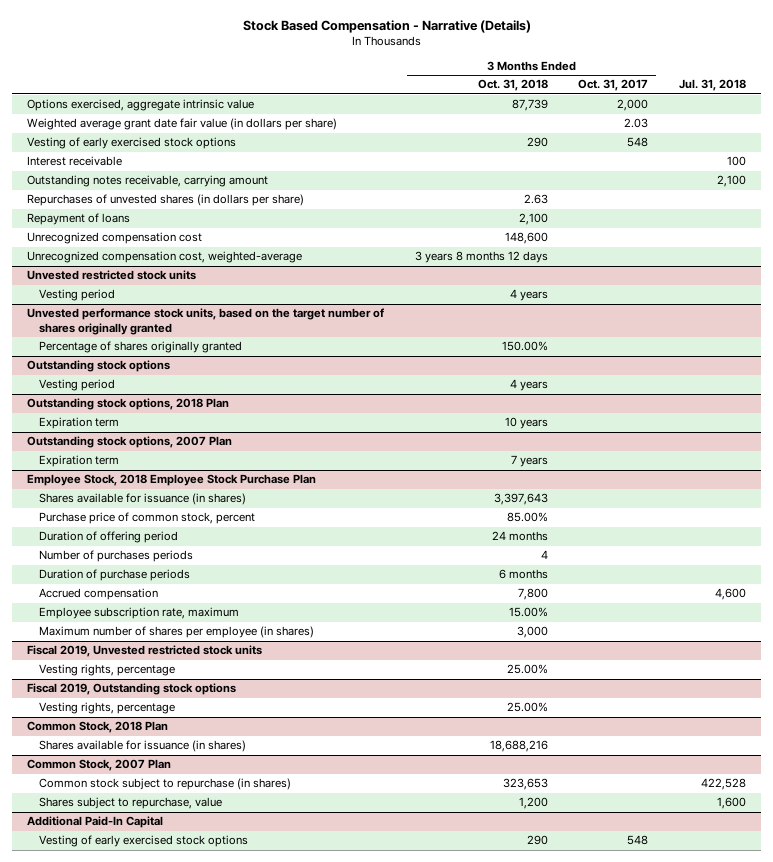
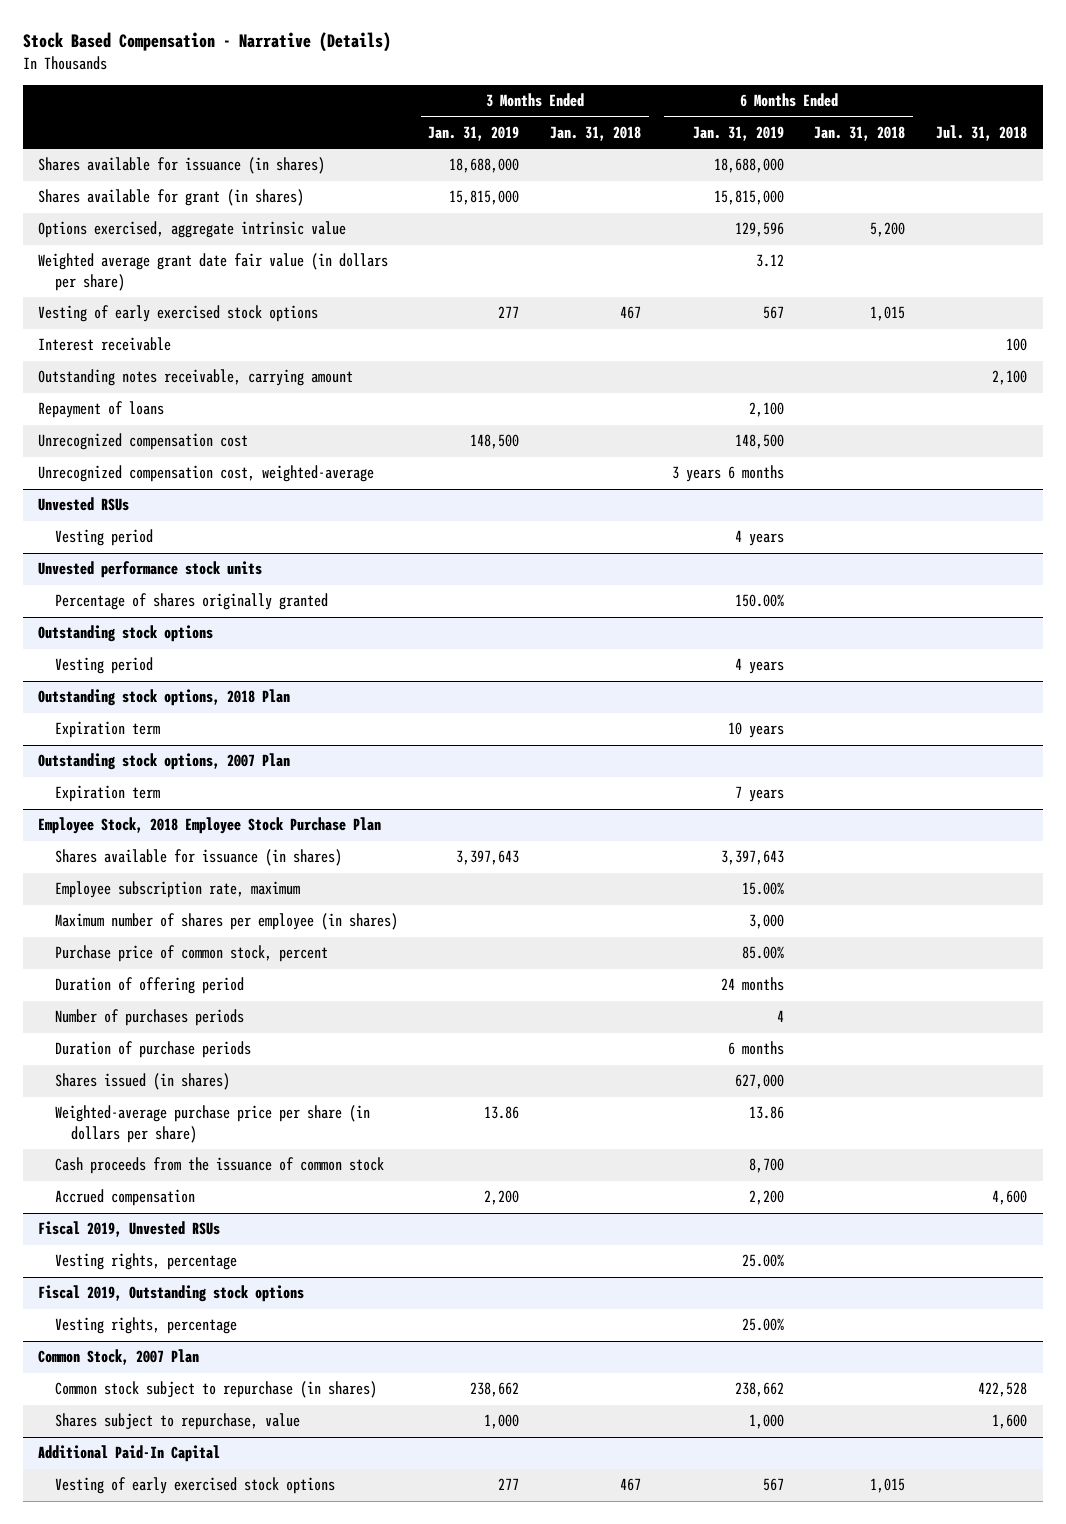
- | 3 Months Ended Oct. 31, 2018 | 3 Months Ended Oct. 31, 2017 | Jul. 31, 2018
+ | 3 Months Ended Jan. 31, 2019 | 3 Months Ended Jan. 31, 2018 | 6 Months Ended Jan. 31, 2019 | 6 Months Ended Jan. 31, 2018 | Jul. 31, 2018
+ Shares available for issuance (in shares) | 18,688,000 | | 18,688,000 | |
+ Shares available for grant (in shares) | 15,815,000 | | 15,815,000 | |
- Repurchases of unvested shares (in dollars per share) | 2.63 | |
- Unvested restricted stock units
+ Unvested RSUs
- Unvested performance stock units, based on the target number of shares originally granted
+ Unvested performance stock units
@ Employee Stock, 2018 Employee Stock Purchase Plan
moved up: Employee subscription rate, maximum | | | 15.00% | |
moved up: Maximum number of shares per employee (in shares) | | | 3,000 | |
+ Shares issued (in shares) | | | 627,000 | |
+ Weighted-average purchase price per share (in dollars per share) | 13.86 | | 13.86 | |
+ Cash proceeds from the issuance of common stock | | | 8,700 | |
- Fiscal 2019, Unvested restricted stock units
- Vesting rights, percentage | 25.00% | |
+ Fiscal 2019, Unvested RSUs
+ Vesting rights, percentage | | | 25.00% | |
- Common Stock, 2018 Plan
- Shares available for issuance (in shares) | 18,688,216 | |

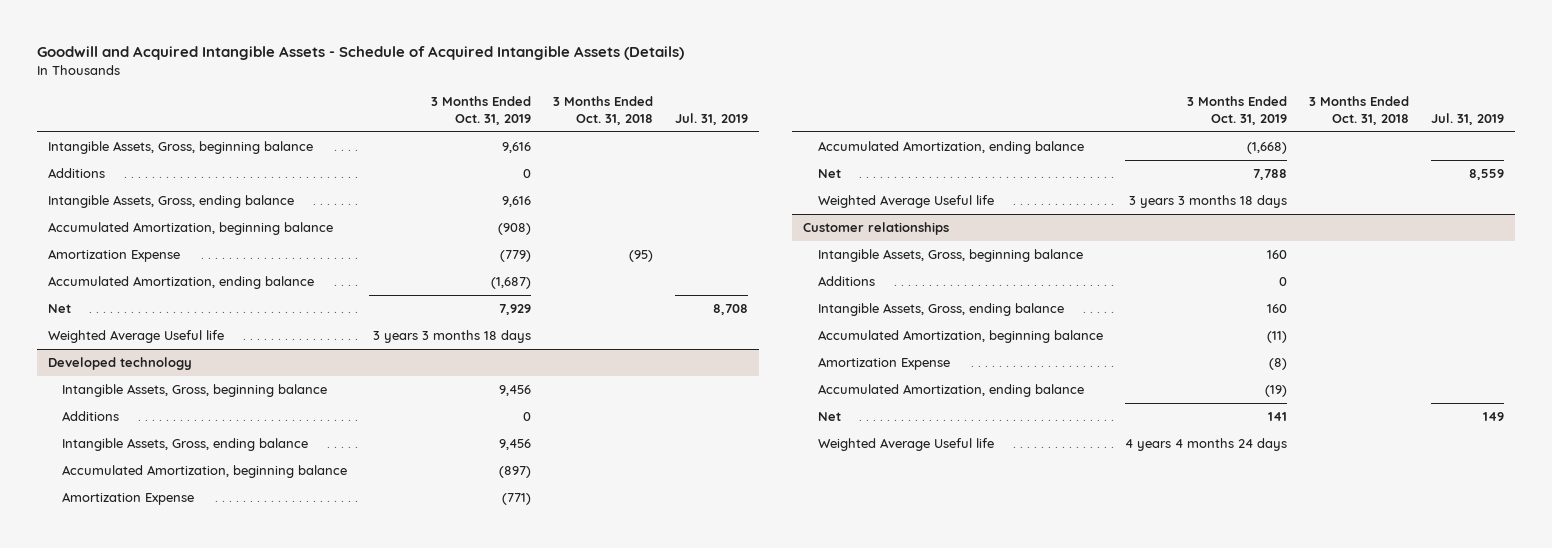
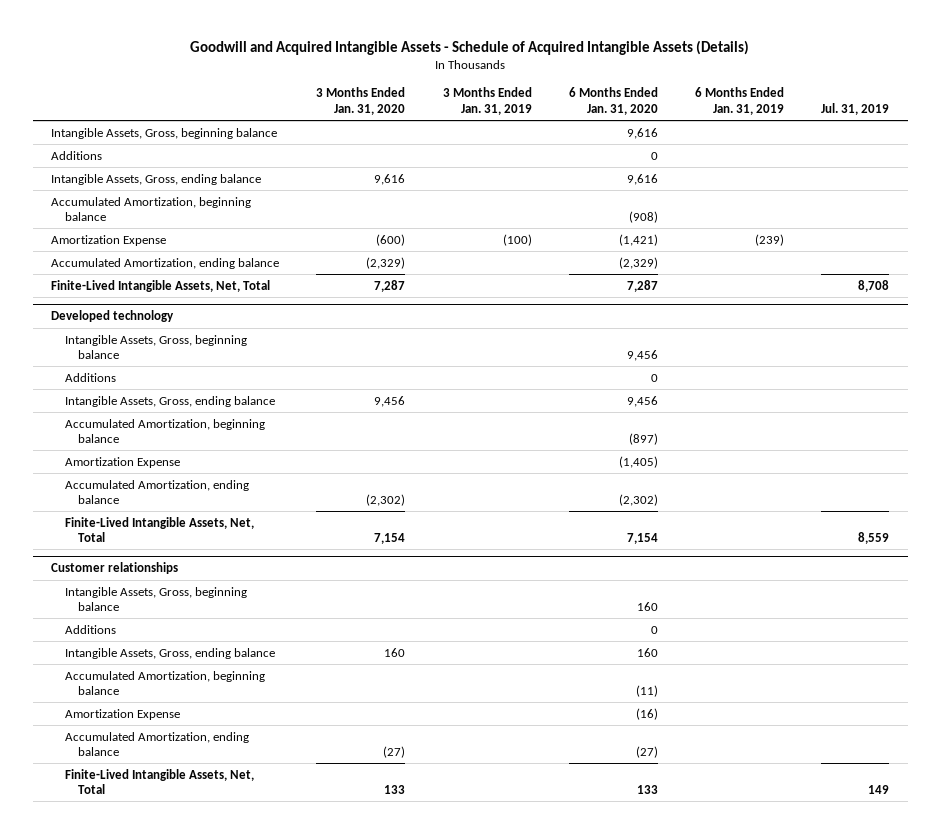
- | 3 Months Ended Oct. 31, 2019 | 3 Months Ended Oct. 31, 2018 | Jul. 31, 2019
+ | 3 Months Ended Jan. 31, 2020 | 3 Months Ended Jan. 31, 2019 | 6 Months Ended Jan. 31, 2020 | 6 Months Ended Jan. 31, 2019 | Jul. 31, 2019
- Net | 7,929 | | 8,708
- Weighted Average Useful life | 3 years 3 months 18 days | |
+ Finite-Lived Intangible Assets, Net, Total | 7,287 | | 7,287 | | 8,708
@ Developed technology
- Net | 7,788 | | 8,559
- Weighted Average Useful life | 3 years 3 months 18 days | |
+ Finite-Lived Intangible Assets, Net, Total | 7,154 | | 7,154 | | 8,559
@ Customer relationships
- Net | 141 | | 149
- Weighted Average Useful life | 4 years 4 months 24 days | |
+ Finite-Lived Intangible Assets, Net, Total | 133 | | 133 | | 149

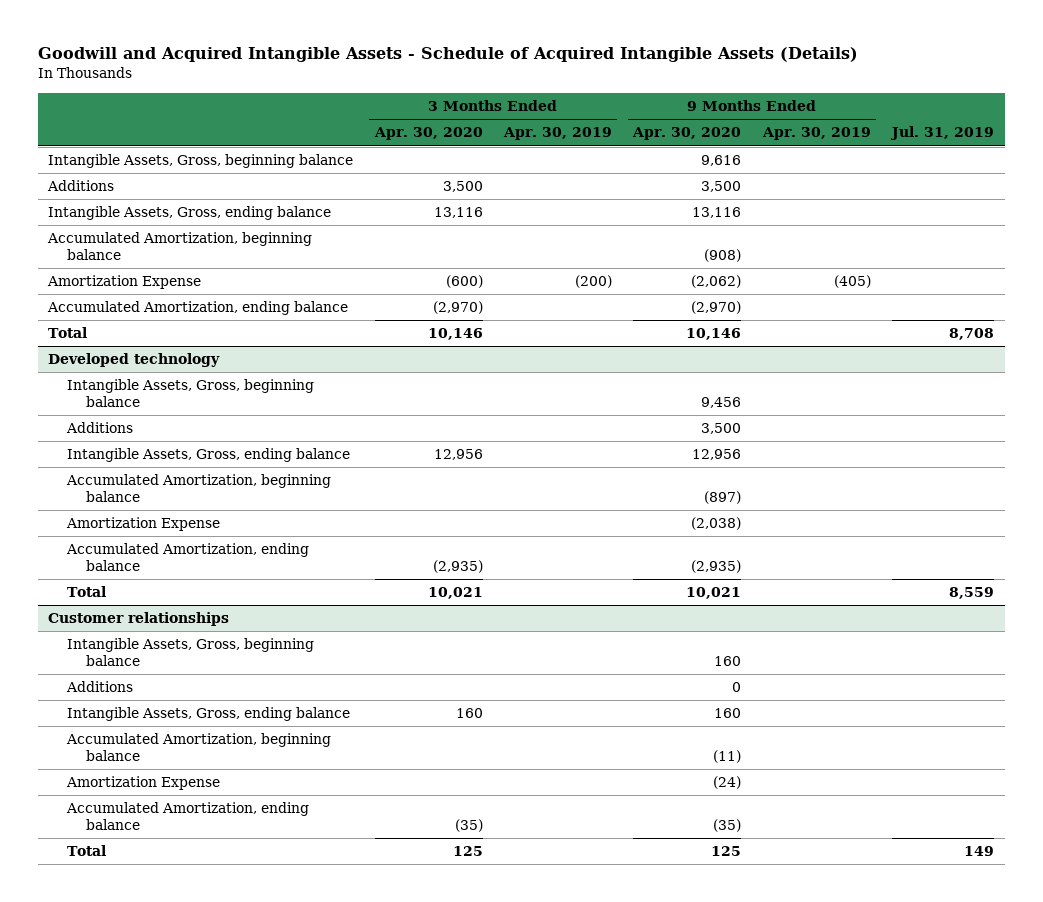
- | 3 Months Ended Jan. 31, 2020 | 3 Months Ended Jan. 31, 2019 | 6 Months Ended Jan. 31, 2020 | 6 Months Ended Jan. 31, 2019 | Jul. 31, 2019
+ | 3 Months Ended Apr. 30, 2020 | 3 Months Ended Apr. 30, 2019 | 9 Months Ended Apr. 30, 2020 | 9 Months Ended Apr. 30, 2019 | Jul. 31, 2019
- Finite-Lived Intangible Assets, Net, Total | 7,287 | | 7,287 | | 8,708
+ Total | 10,146 | | 10,146 | | 8,708
@ Developed technology
- Finite-Lived Intangible Assets, Net, Total | 7,154 | | 7,154 | | 8,559
+ Total | 10,021 | | 10,021 | | 8,559
@ Customer relationships
- Finite-Lived Intangible Assets, Net, Total | 133 | | 133 | | 149
+ Total | 125 | | 125 | | 149

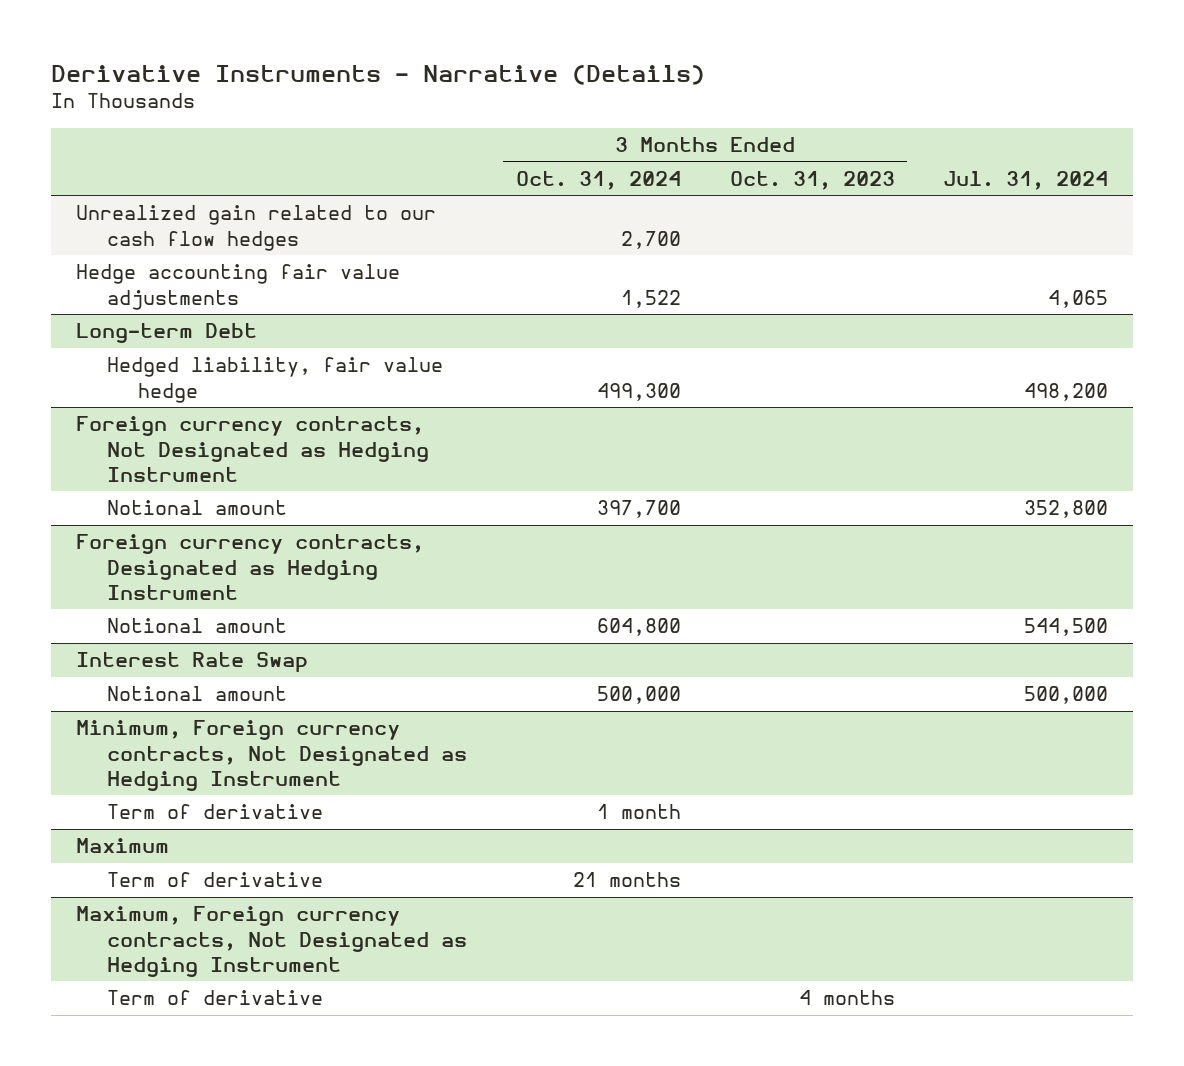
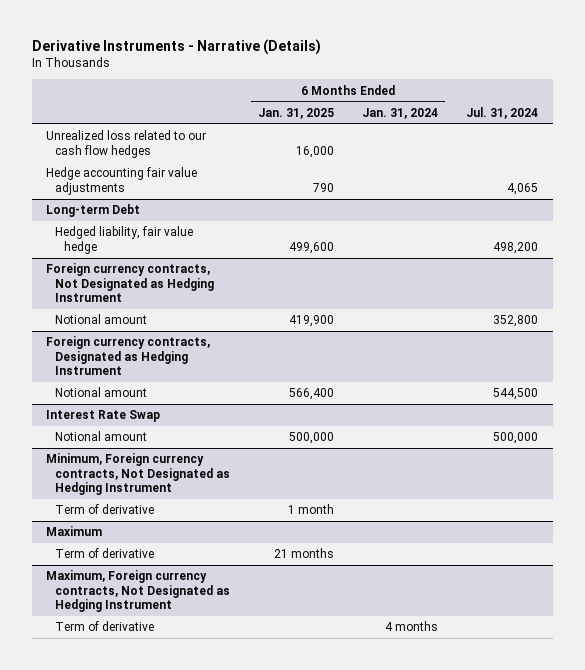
- | 3 Months Ended Oct. 31, 2024 | 3 Months Ended Oct. 31, 2023 | Jul. 31, 2024
+ | 6 Months Ended Jan. 31, 2025 | 6 Months Ended Jan. 31, 2024 | Jul. 31, 2024
- Unrealized gain related to our cash flow hedges | 2,700 | |
+ Unrealized loss related to our cash flow hedges | 16,000 | |

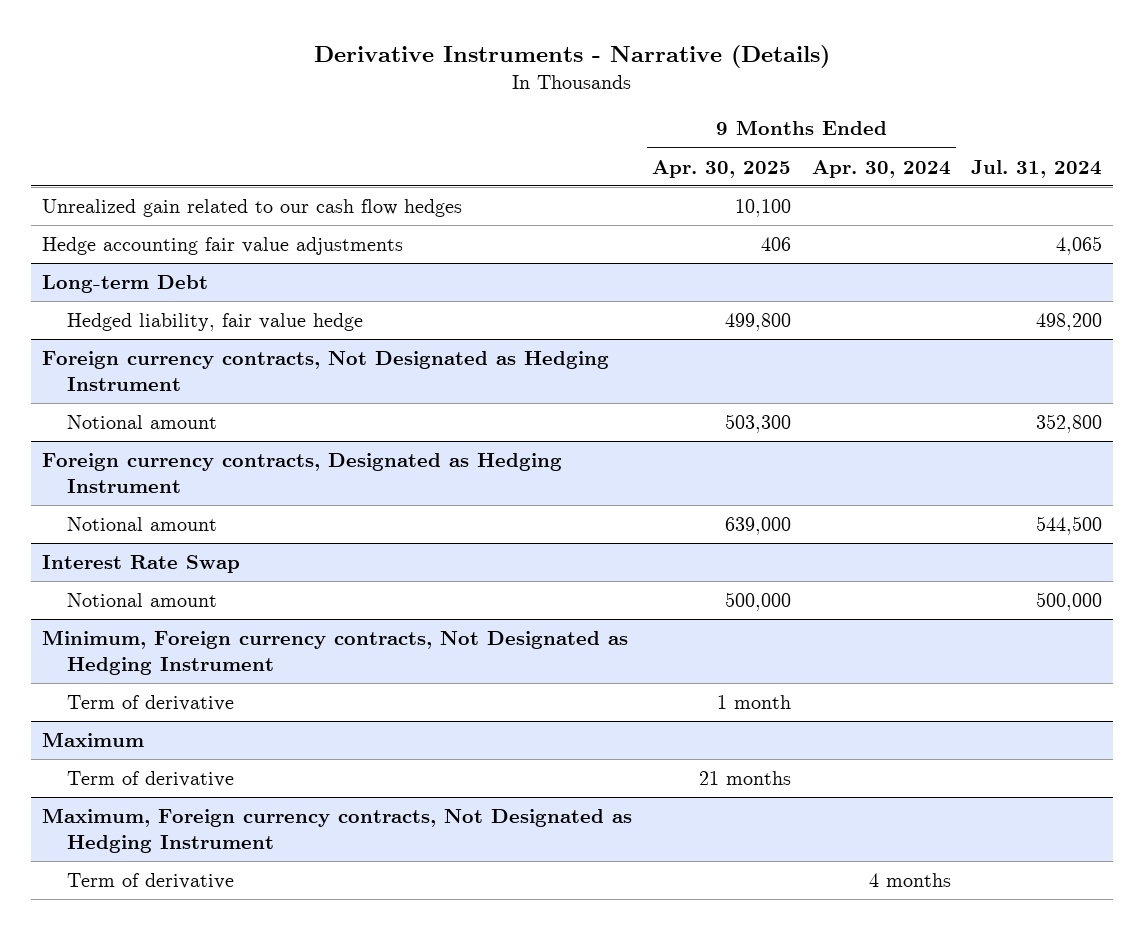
- | 6 Months Ended Jan. 31, 2025 | 6 Months Ended Jan. 31, 2024 | Jul. 31, 2024
+ | 9 Months Ended Apr. 30, 2025 | 9 Months Ended Apr. 30, 2024 | Jul. 31, 2024
- Unrealized loss related to our cash flow hedges | 16,000 | |
+ Unrealized gain related to our cash flow hedges | 10,100 | |

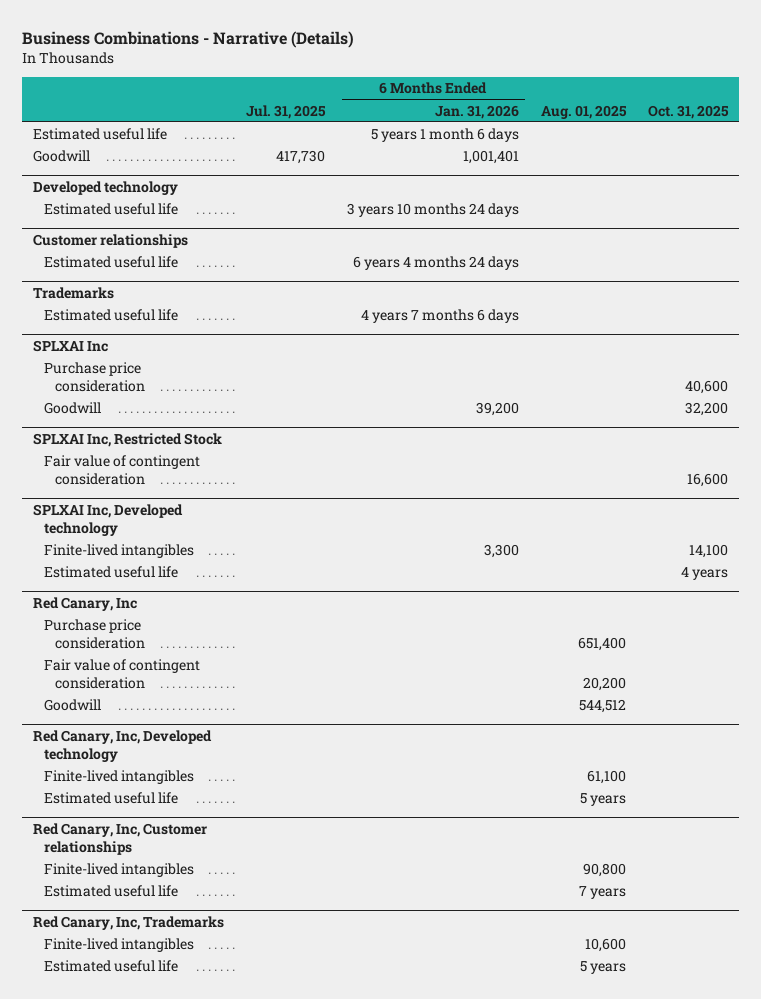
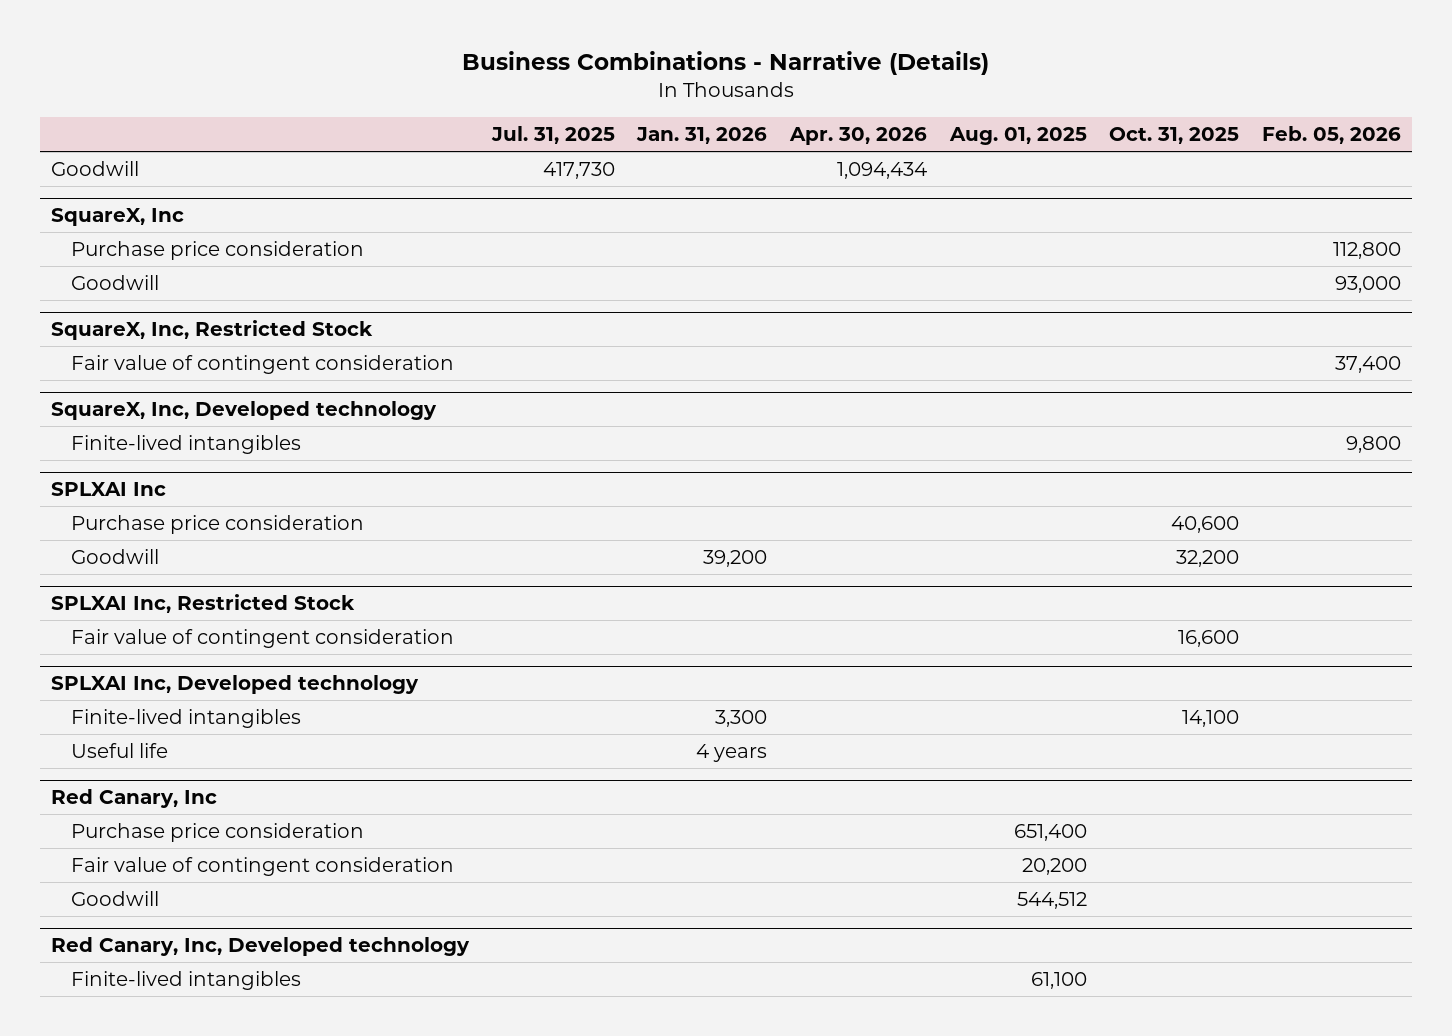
- | Jul. 31, 2025 | 6 Months Ended Jan. 31, 2026 | Aug. 01, 2025 | Oct. 31, 2025
+ | Jul. 31, 2025 | Jan. 31, 2026 | Apr. 30, 2026 | Aug. 01, 2025 | Oct. 31, 2025 | Feb. 05, 2026
- Estimated useful life | | 5 years 1 month 6 days | |
- Developed technology
- Estimated useful life | | 3 years 10 months 24 days | |
- Customer relationships
- Estimated useful life | | 6 years 4 months 24 days | |
- Trademarks
- Estimated useful life | | 4 years 7 months 6 days | |
+ SquareX, Inc
+ Purchase price consideration | | | | | | 112,800
+ Goodwill | | | | | | 93,000
+ SquareX, Inc, Restricted Stock
+ Fair value of contingent consideration | | | | | | 37,400
+ SquareX, Inc, Developed technology
+ Finite-lived intangibles | | | | | | 9,800
@ SPLXAI Inc, Developed technology
- Estimated useful life | | | | 4 years
+ Useful life | | 4 years | | | |
@ Red Canary, Inc, Developed technology
- Estimated useful life | | | 5 years |
- Red Canary, Inc, Customer relationships
- Finite-lived intangibles | | | 90,800 |
- Estimated useful life | | | 7 years |
- Red Canary, Inc, Trademarks
- Finite-lived intangibles | | | 10,600 |
- Estimated useful life | | | 5 years |

